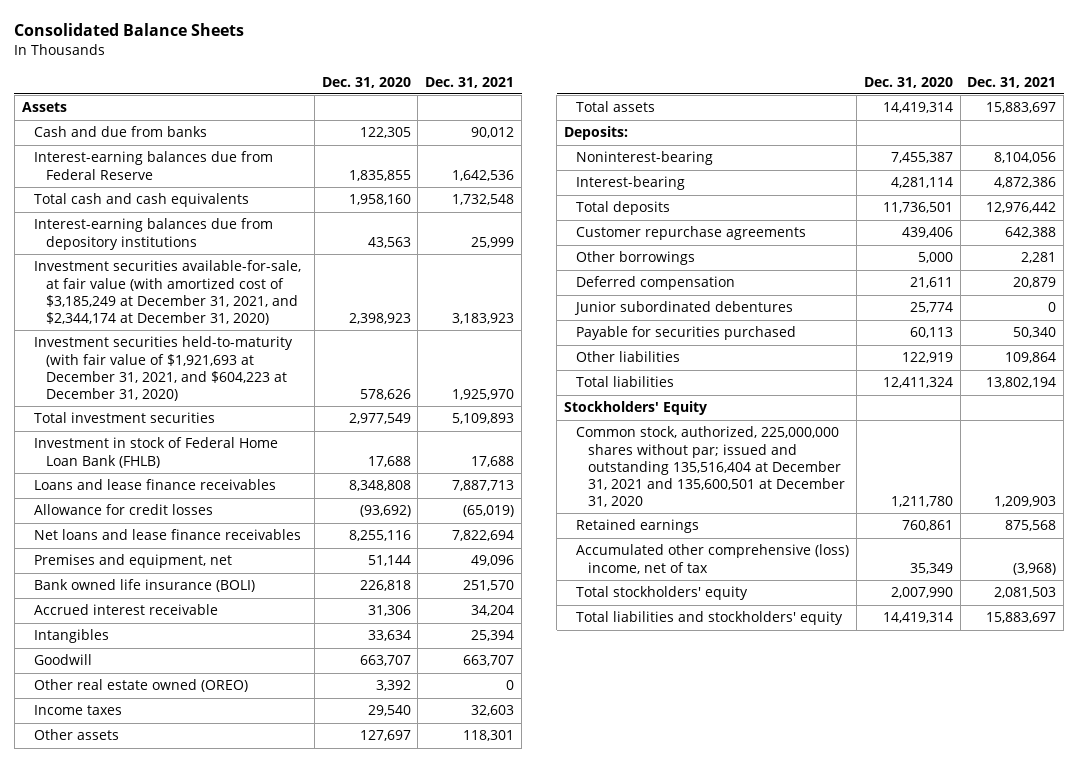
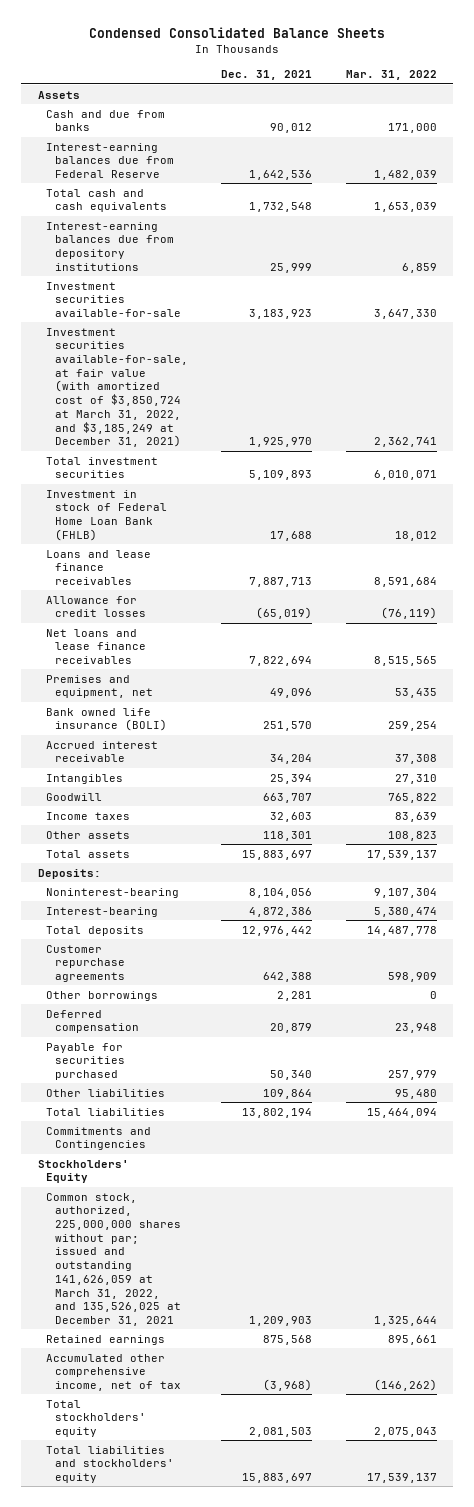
- Consolidated Balance Sheets
+ Condensed Consolidated Balance Sheets
- | Dec. 31, 2020 | Dec. 31, 2021
+ | Dec. 31, 2021 | Mar. 31, 2022
- Investment securities available-for-sale, at fair value (with amortized cost of $3,185,249 at December 31, 2021, and $2,344,174 at December 31, 2020) | 2,398,923 | 3,183,923
- Investment securities held-to-maturity (with fair value of $1,921,693 at December 31, 2021, and $604,223 at December 31, 2020) | 578,626 | 1,925,970
+ Investment securities available-for-sale | 3,183,923 | 3,647,330
+ Investment securities available-for-sale, at fair value (with amortized cost of $3,850,724 at March 31, 2022, and $3,185,249 at December 31, 2021) | 1,925,970 | 2,362,741
- Other real estate owned (OREO) | 3,392 | 0
- Junior subordinated debentures | 25,774 | 0
+ Commitments and Contingencies
- Common stock, authorized, 225,000,000 shares without par; issued and outstanding 135,516,404 at December 31, 2021 and 135,600,501 at December 31, 2020 | 1,211,780 | 1,209,903
+ Common stock, authorized, 225,000,000 shares without par; issued and outstanding 141,626,059 at March 31, 2022, and 135,526,025 at December 31, 2021 | 1,209,903 | 1,325,644
- Accumulated other comprehensive (loss) income, net of tax | 35,349 | (3,968)
+ Accumulated other comprehensive income, net of tax | (3,968) | (146,262)

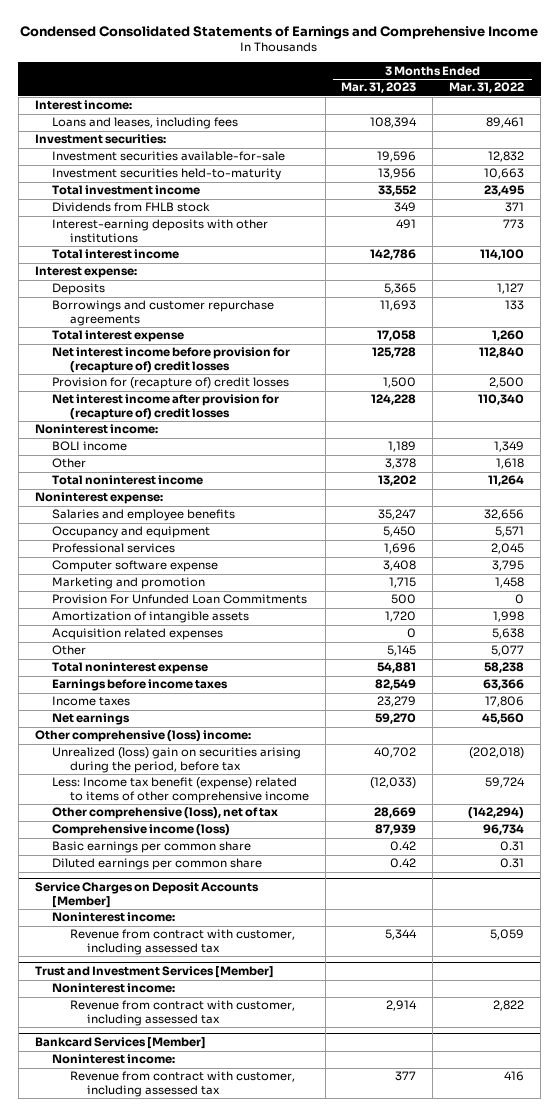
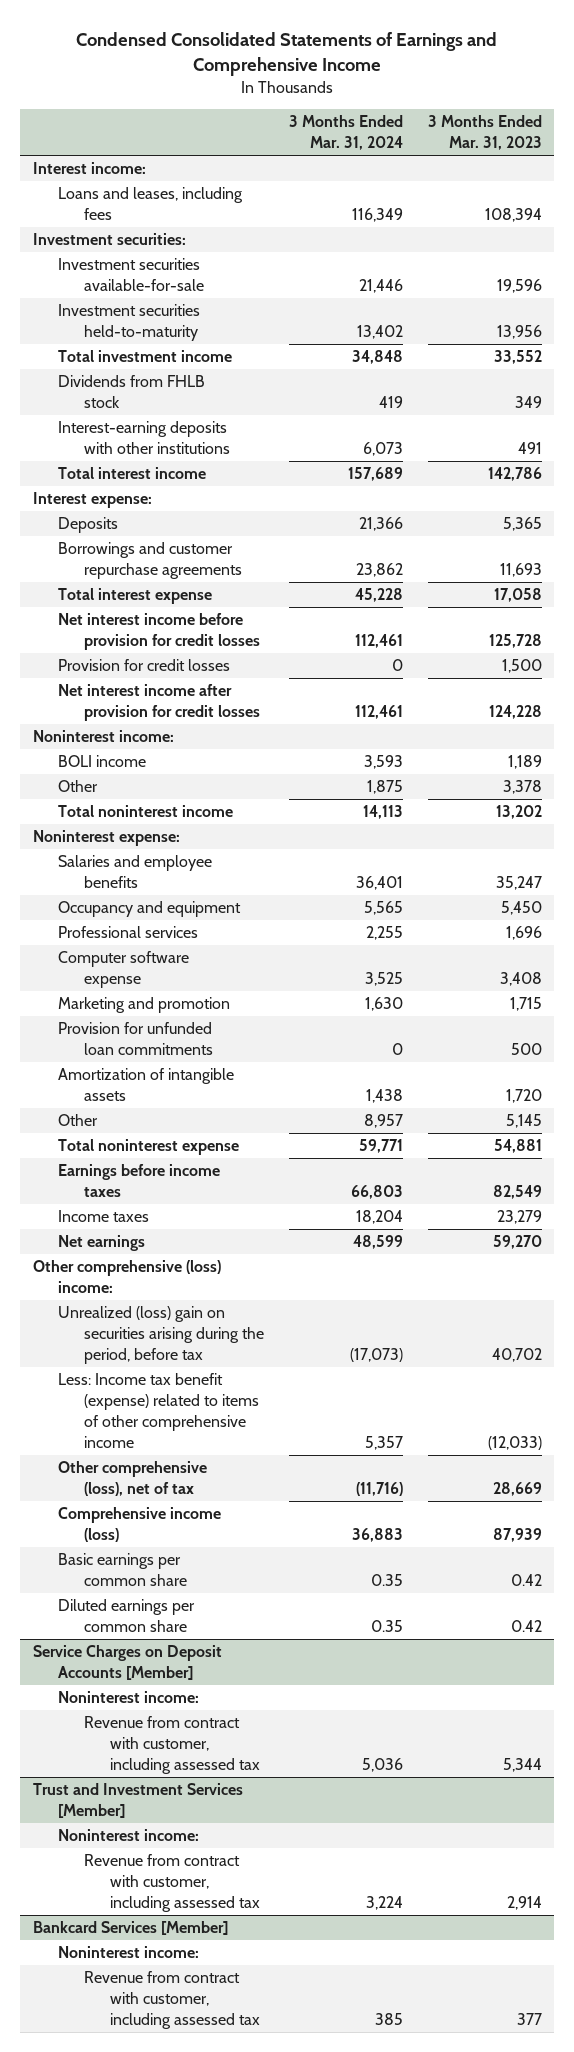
- | 3 Months Ended Mar. 31, 2023 | 3 Months Ended Mar. 31, 2022
+ | 3 Months Ended Mar. 31, 2024 | 3 Months Ended Mar. 31, 2023
- Net interest income before provision for (recapture of) credit losses | 125,728 | 112,840
- Provision for (recapture of) credit losses | 1,500 | 2,500
- Net interest income after provision for (recapture of) credit losses | 124,228 | 110,340
+ Net interest income before provision for credit losses | 112,461 | 125,728
+ Provision for credit losses | 0 | 1,500
+ Net interest income after provision for credit losses | 112,461 | 124,228
- Provision For Unfunded Loan Commitments | 500 | 0
+ Provision for unfunded loan commitments | 0 | 500
- Acquisition related expenses | 0 | 5,638

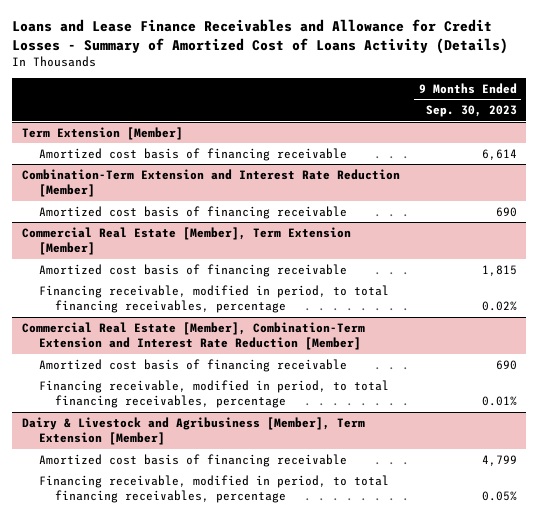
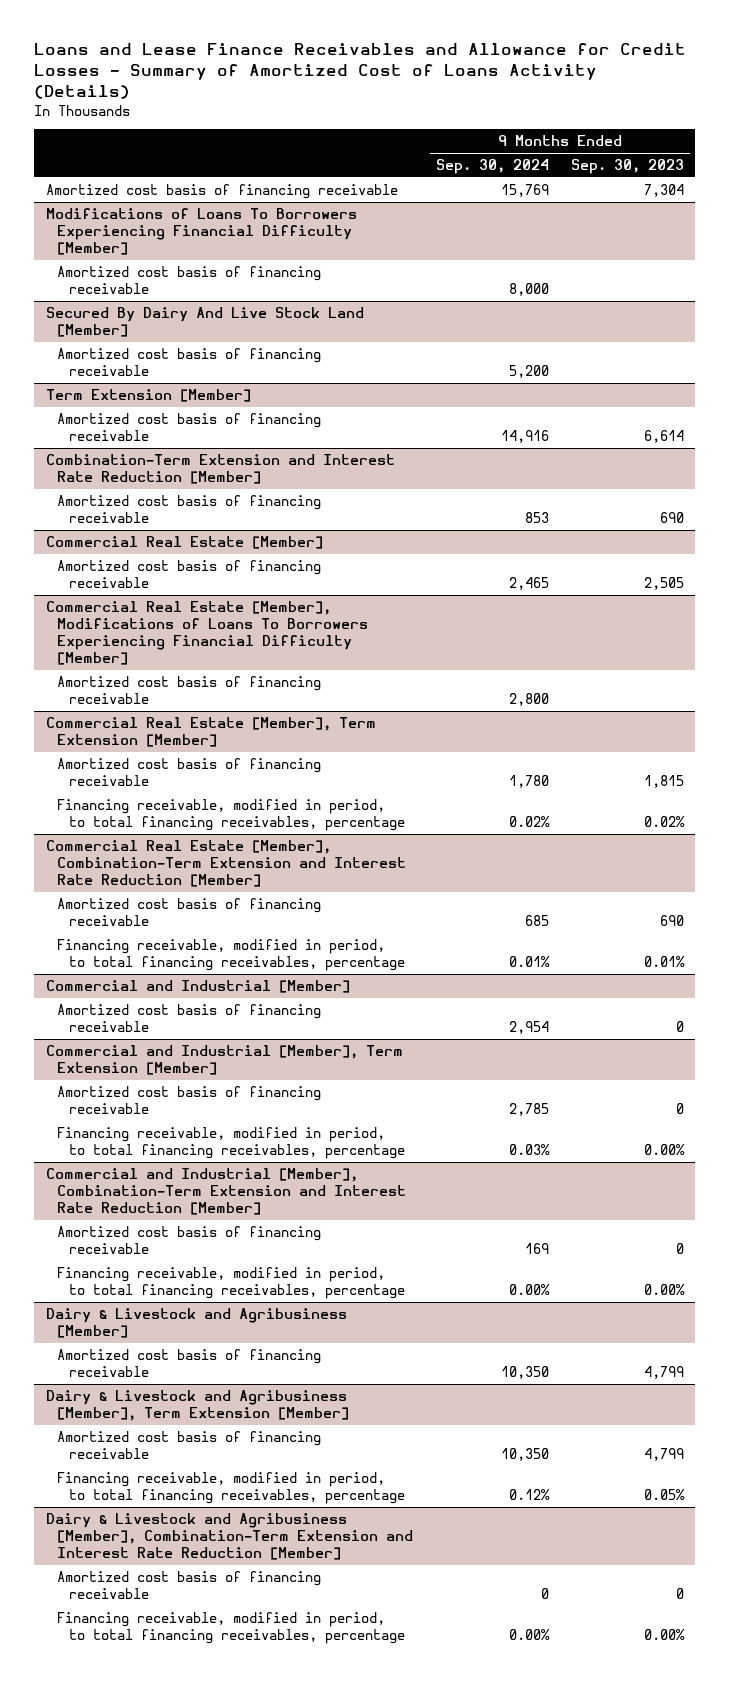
- | 9 Months Ended Sep. 30, 2023
+ | 9 Months Ended Sep. 30, 2024 | 9 Months Ended Sep. 30, 2023
+ Amortized cost basis of financing receivable | 15,769 | 7,304
+ Modifications of Loans To Borrowers Experiencing Financial Difficulty [Member]
+ Amortized cost basis of financing receivable | 8,000 |
+ Secured By Dairy And Live Stock Land [Member]
+ Amortized cost basis of financing receivable | 5,200 |
+ Commercial Real Estate [Member]
+ Amortized cost basis of financing receivable | 2,465 | 2,505
+ Commercial Real Estate [Member], Modifications of Loans To Borrowers Experiencing Financial Difficulty [Member]
+ Amortized cost basis of financing receivable | 2,800 |
+ Commercial and Industrial [Member]
+ Amortized cost basis of financing receivable | 2,954 | 0
+ Commercial and Industrial [Member], Term Extension [Member]
+ Amortized cost basis of financing receivable | 2,785 | 0
+ Financing receivable, modified in period, to total financing receivables, percentage | 0.03% | 0.00%
+ Commercial and Industrial [Member], Combination-Term Extension and Interest Rate Reduction [Member]
+ Amortized cost basis of financing receivable | 169 | 0
+ Financing receivable, modified in period, to total financing receivables, percentage | 0.00% | 0.00%
+ Dairy & Livestock and Agribusiness [Member]
+ Amortized cost basis of financing receivable | 10,350 | 4,799
+ Dairy & Livestock and Agribusiness [Member], Combination-Term Extension and Interest Rate Reduction [Member]
+ Amortized cost basis of financing receivable | 0 | 0
+ Financing receivable, modified in period, to total financing receivables, percentage | 0.00% | 0.00%

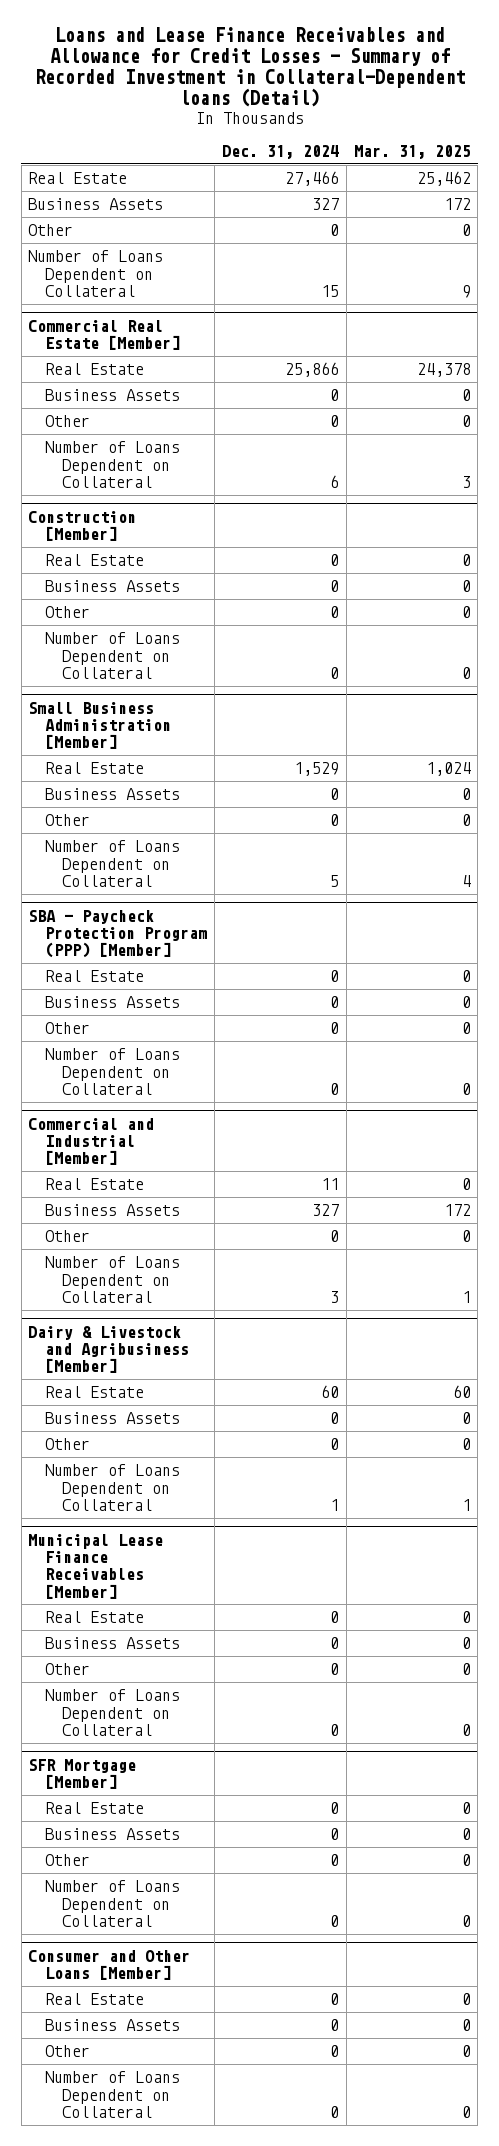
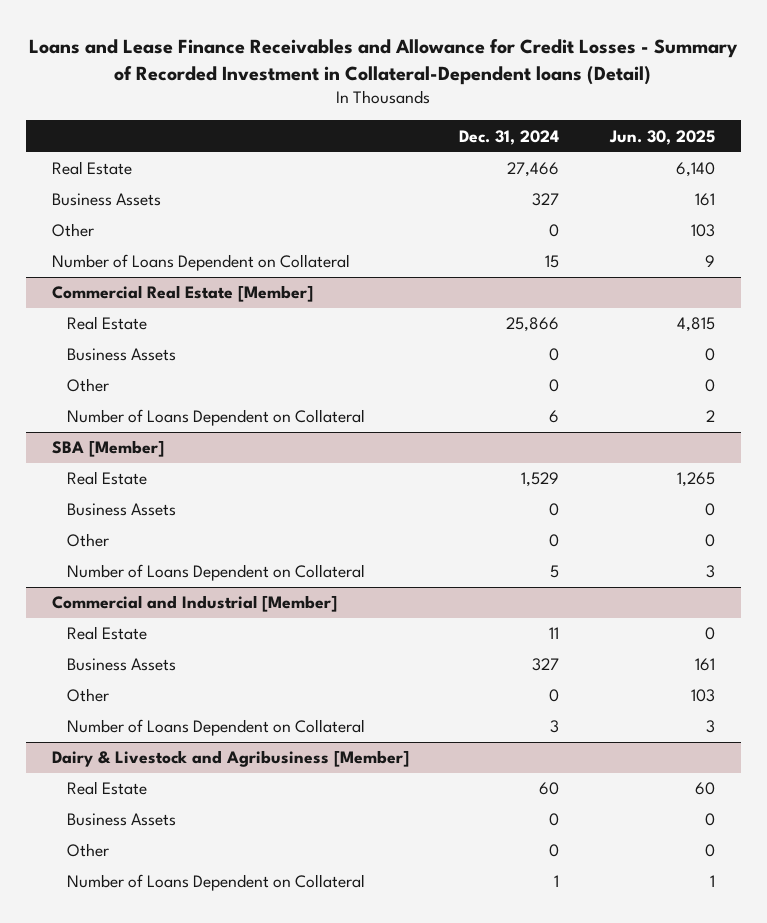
- | Dec. 31, 2024 | Mar. 31, 2025
+ | Dec. 31, 2024 | Jun. 30, 2025
- Construction [Member]
- Real Estate | 0 | 0
- Business Assets | 0 | 0
- Other | 0 | 0
- Number of Loans Dependent on Collateral | 0 | 0
- Small Business Administration [Member]
+ SBA [Member]
- SBA - Paycheck Protection Program (PPP) [Member]
- Real Estate | 0 | 0
- Business Assets | 0 | 0
- Other | 0 | 0
- Number of Loans Dependent on Collateral | 0 | 0
- Municipal Lease Finance Receivables [Member]
- Real Estate | 0 | 0
- Business Assets | 0 | 0
- Other | 0 | 0
- Number of Loans Dependent on Collateral | 0 | 0
- SFR Mortgage [Member]
- Real Estate | 0 | 0
- Business Assets | 0 | 0
- Other | 0 | 0
- Number of Loans Dependent on Collateral | 0 | 0
- Consumer and Other Loans [Member]
- Real Estate | 0 | 0
- Business Assets | 0 | 0
- Other | 0 | 0
- Number of Loans Dependent on Collateral | 0 | 0

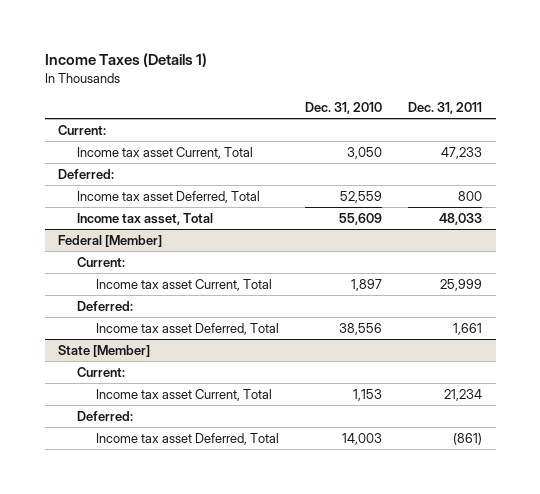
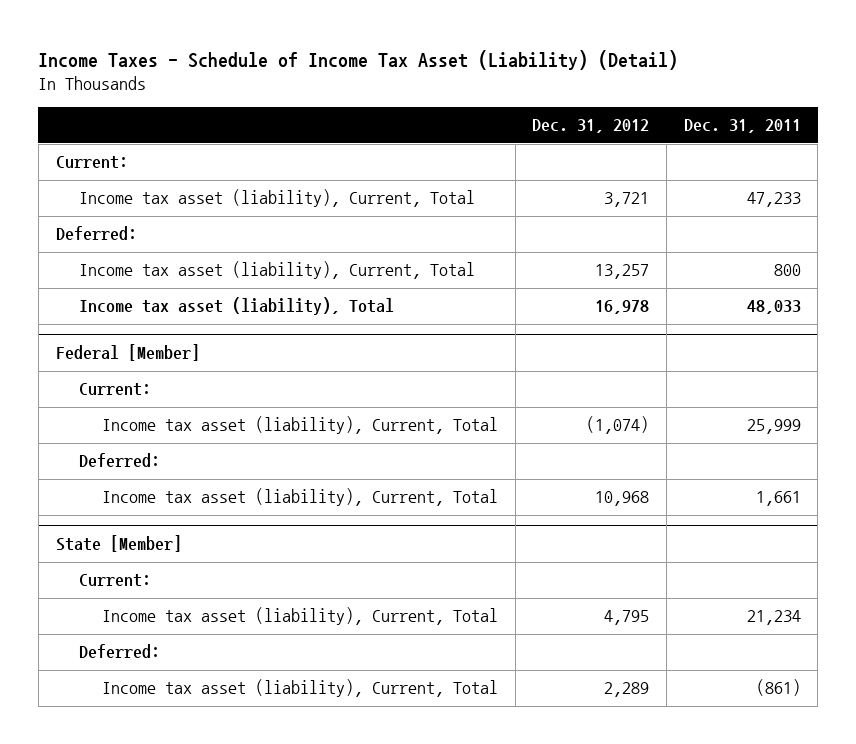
- Income Taxes (Details 1)
+ Income Taxes - Schedule of Income Tax Asset (Liability) (Detail)
- | Dec. 31, 2010 | Dec. 31, 2011
+ | Dec. 31, 2012 | Dec. 31, 2011
- Income tax asset Current, Total | 3,050 | 47,233
+ Income tax asset (liability), Current, Total | 3,721 | 47,233
- Income tax asset Deferred, Total | 52,559 | 800
- Income tax asset, Total | 55,609 | 48,033
+ Income tax asset (liability), Current, Total | 13,257 | 800
+ Income tax asset (liability), Total | 16,978 | 48,033
@ Federal [Member]
- Income tax asset Current, Total | 1,897 | 25,999
+ Income tax asset (liability), Current, Total | (1,074) | 25,999
- Income tax asset Deferred, Total | 38,556 | 1,661
+ Income tax asset (liability), Current, Total | 10,968 | 1,661
@ State [Member]
- Income tax asset Current, Total | 1,153 | 21,234
+ Income tax asset (liability), Current, Total | 4,795 | 21,234
- Income tax asset Deferred, Total | 14,003 | (861)
+ Income tax asset (liability), Current, Total | 2,289 | (861)

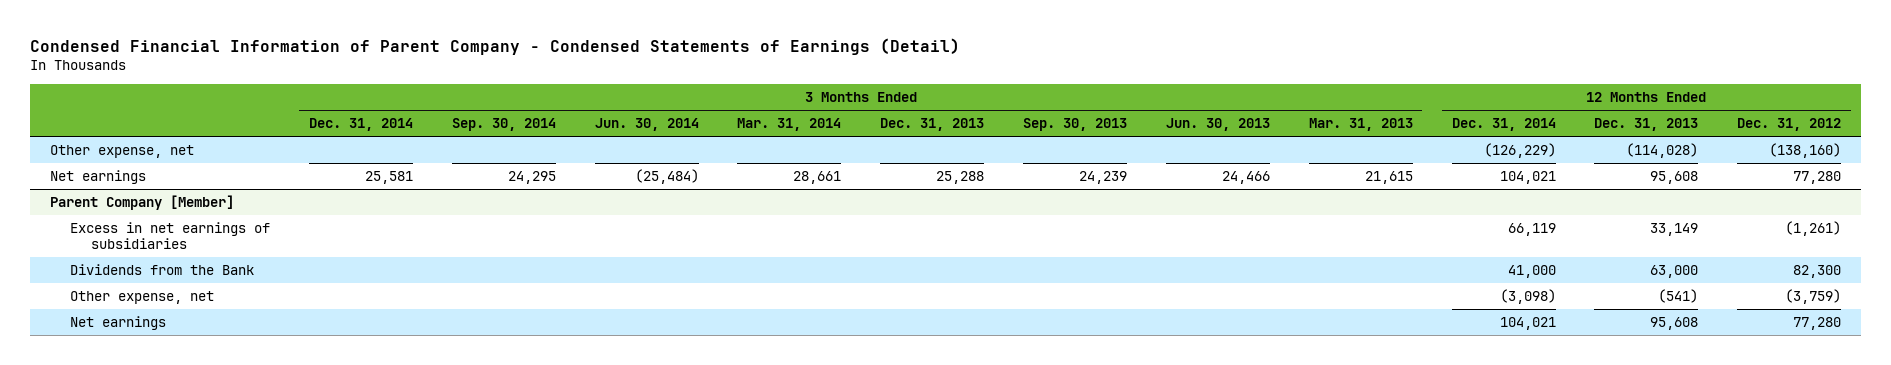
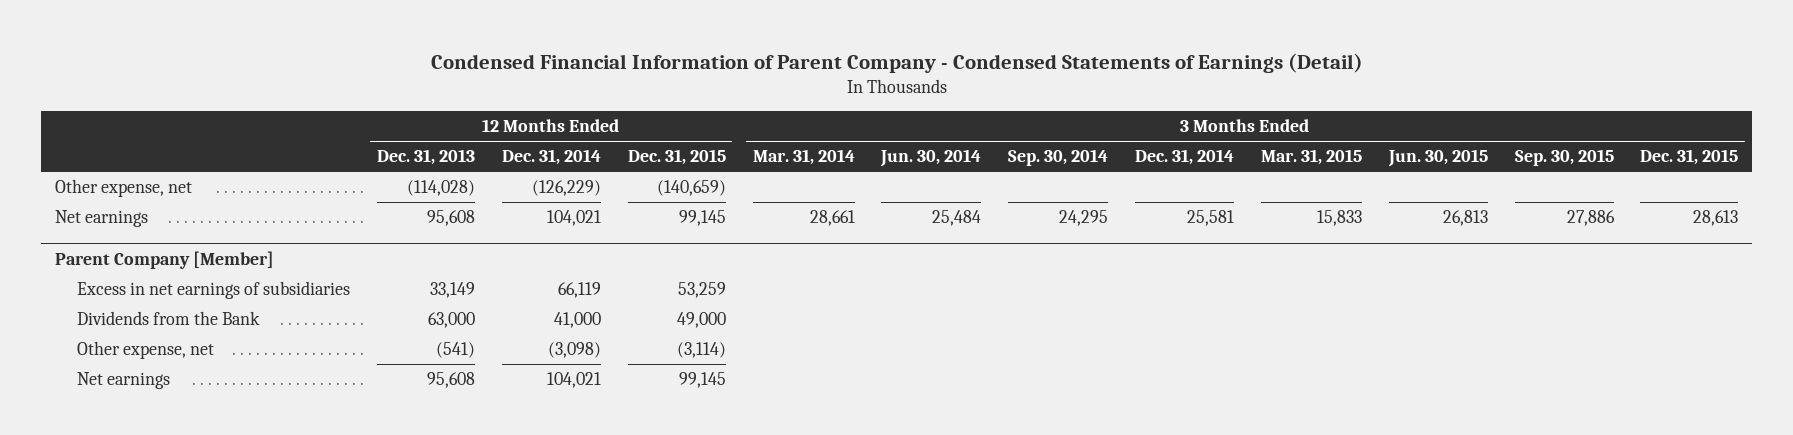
- | 3 Months Ended Dec. 31, 2014 | 3 Months Ended Sep. 30, 2014 | 3 Months Ended Jun. 30, 2014 | 3 Months Ended Mar. 31, 2014 | 3 Months Ended Dec. 31, 2013 | 3 Months Ended Sep. 30, 2013 | 3 Months Ended Jun. 30, 2013 | 3 Months Ended Mar. 31, 2013 | 12 Months Ended Dec. 31, 2014 | 12 Months Ended Dec. 31, 2013 | 12 Months Ended Dec. 31, 2012
+ | 12 Months Ended Dec. 31, 2013 | 12 Months Ended Dec. 31, 2014 | 12 Months Ended Dec. 31, 2015 | 3 Months Ended Mar. 31, 2014 | 3 Months Ended Jun. 30, 2014 | 3 Months Ended Sep. 30, 2014 | 3 Months Ended Dec. 31, 2014 | 3 Months Ended Mar. 31, 2015 | 3 Months Ended Jun. 30, 2015 | 3 Months Ended Sep. 30, 2015 | 3 Months Ended Dec. 31, 2015
- Net earnings | 25,581 | 24,295 | (25,484) | 28,661 | 25,288 | 24,239 | 24,466 | 21,615 | 104,021 | 95,608 | 77,280
+ Net earnings | 95,608 | 104,021 | 99,145 | 28,661 | 25,484 | 24,295 | 25,581 | 15,833 | 26,813 | 27,886 | 28,613

